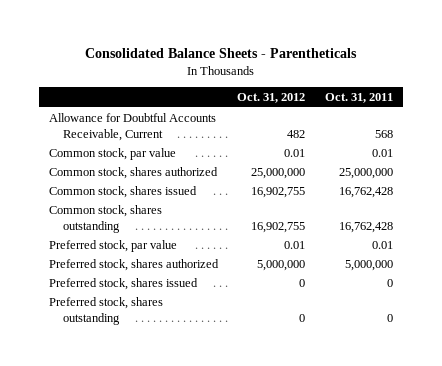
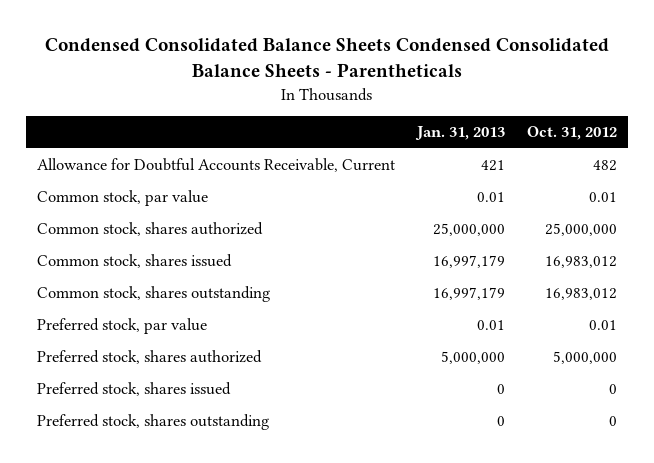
- Consolidated Balance Sheets - Parentheticals
+ Condensed Consolidated Balance Sheets Condensed Consolidated Balance Sheets - Parentheticals
- | Oct. 31, 2012 | Oct. 31, 2011
+ | Jan. 31, 2013 | Oct. 31, 2012
- Common stock, shares issued | 16,902,755 | 16,762,428
- Common stock, shares outstanding | 16,902,755 | 16,762,428
+ Common stock, shares issued | 16,997,179 | 16,983,012
+ Common stock, shares outstanding | 16,997,179 | 16,983,012

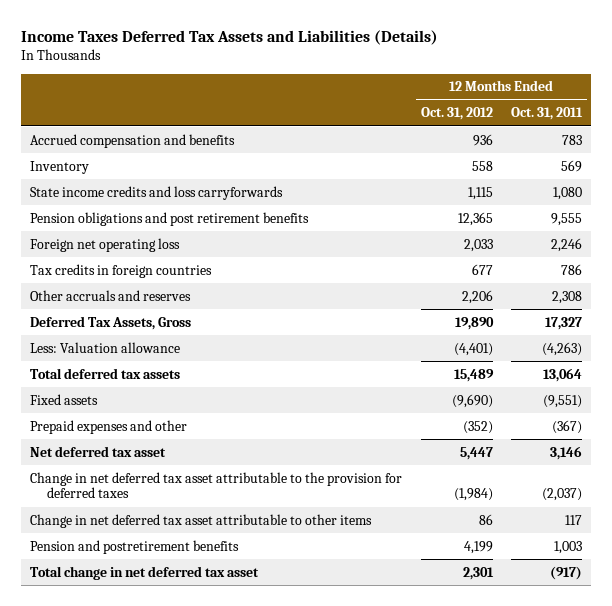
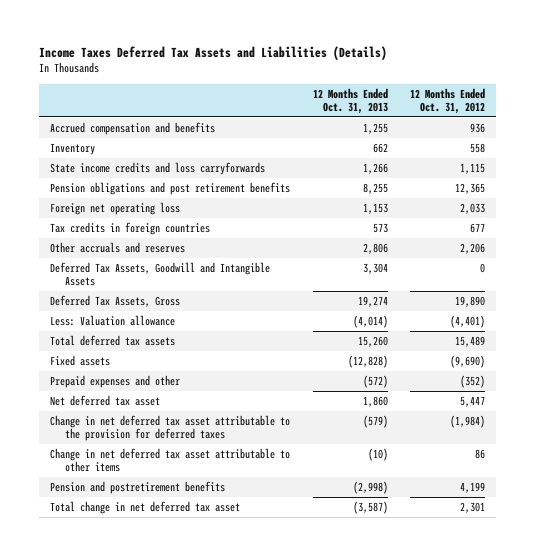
- | 12 Months Ended Oct. 31, 2012 | 12 Months Ended Oct. 31, 2011
+ | 12 Months Ended Oct. 31, 2013 | 12 Months Ended Oct. 31, 2012
+ Deferred Tax Assets, Goodwill and Intangible Assets | 3,304 | 0

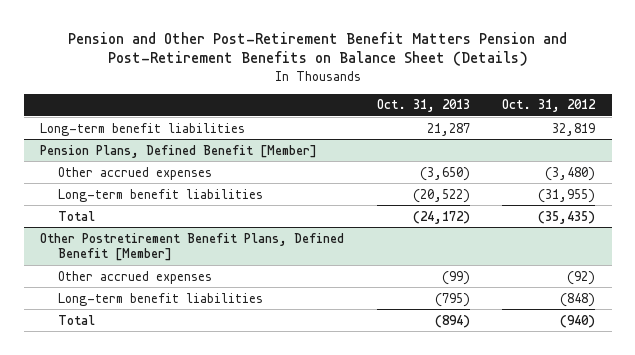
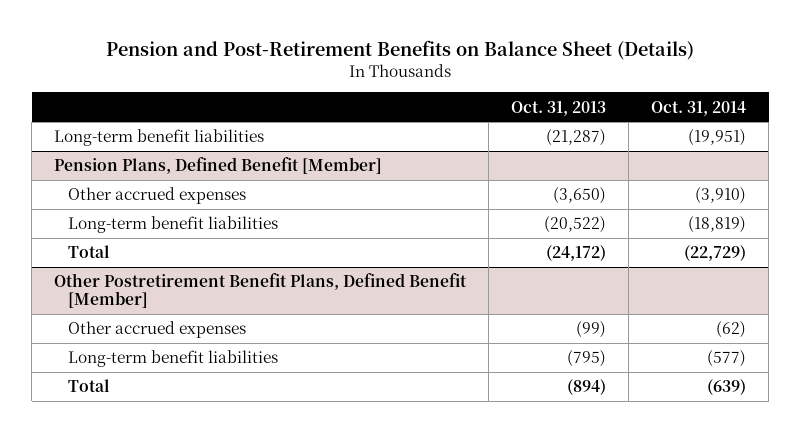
- Pension and Other Post-Retirement Benefit Matters Pension and Post-Retirement Benefits on Balance Sheet (Details)
+ Pension and Post-Retirement Benefits on Balance Sheet (Details)
- | Oct. 31, 2013 | Oct. 31, 2012
+ | Oct. 31, 2013 | Oct. 31, 2014
- Long-term benefit liabilities | 21,287 | 32,819
+ Long-term benefit liabilities | (21,287) | (19,951)

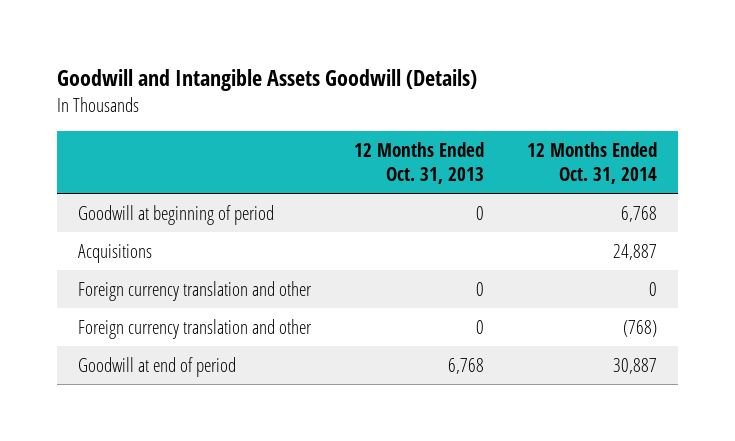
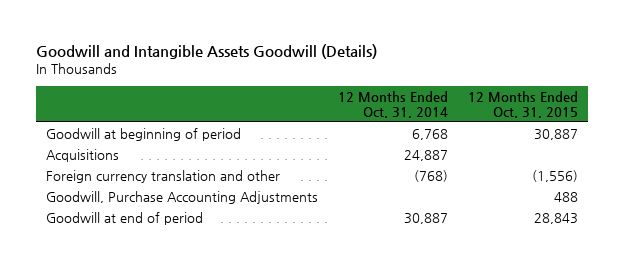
- | 12 Months Ended Oct. 31, 2013 | 12 Months Ended Oct. 31, 2014
+ | 12 Months Ended Oct. 31, 2014 | 12 Months Ended Oct. 31, 2015
- Foreign currency translation and other | 0 | 0
+ Goodwill, Purchase Accounting Adjustments | | 488

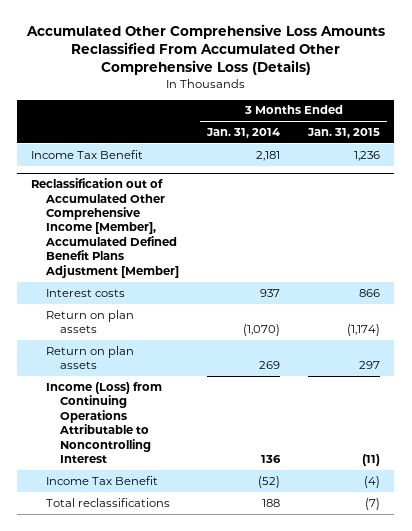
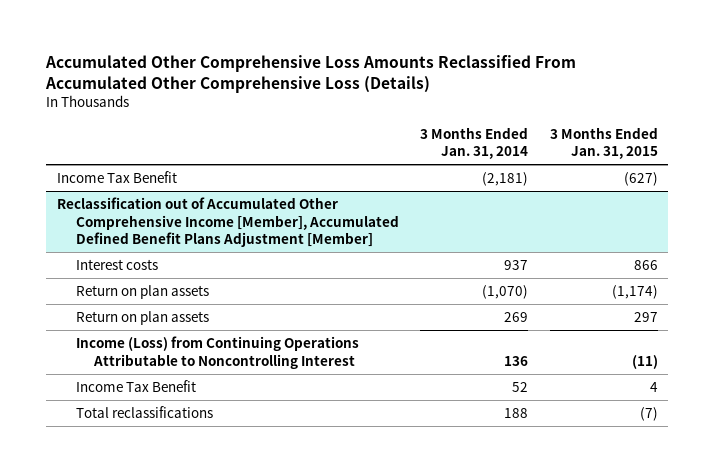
- Income Tax Benefit | 2,181 | 1,236
+ Income Tax Benefit | (2,181) | (627)
@ Reclassification out of Accumulated Other Comprehensive Income [Member], Accumulated Defined Benefit Plans Adjustment [Member]
- Income Tax Benefit | (52) | (4)
+ Income Tax Benefit | 52 | 4

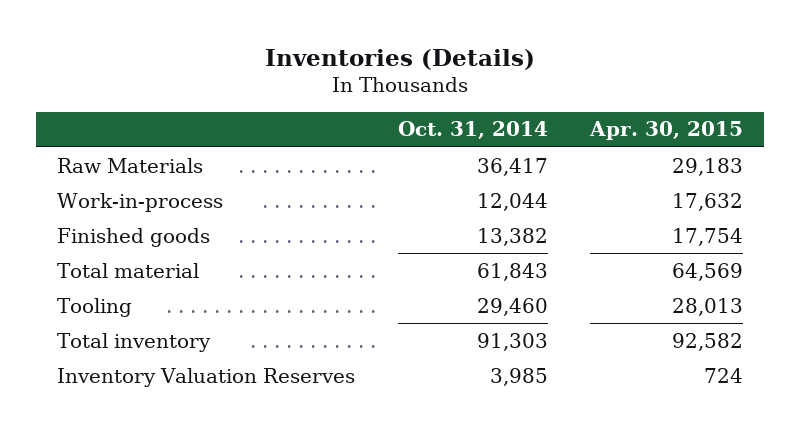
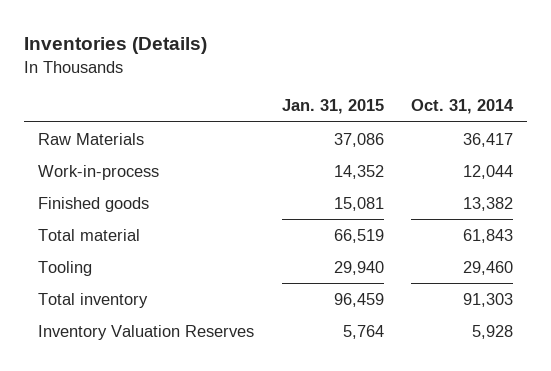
- | Oct. 31, 2014 | Apr. 30, 2015
+ | Jan. 31, 2015 | Oct. 31, 2014
- Inventory Valuation Reserves | 3,985 | 724
+ Inventory Valuation Reserves | 5,764 | 5,928

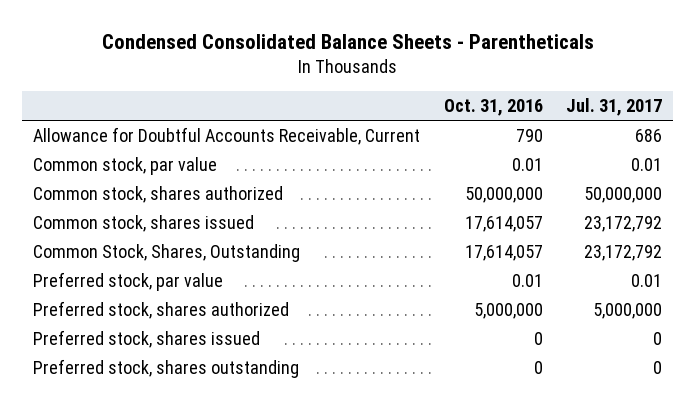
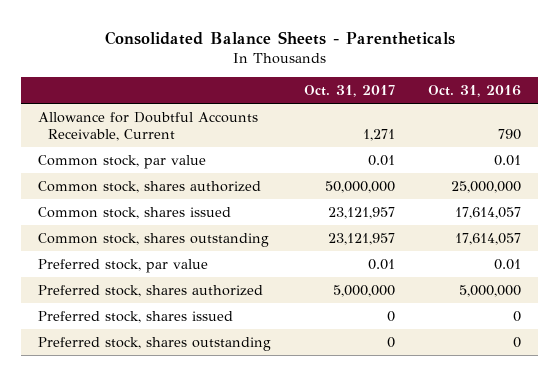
- Condensed Consolidated Balance Sheets - Parentheticals
+ Consolidated Balance Sheets - Parentheticals
- | Oct. 31, 2016 | Jul. 31, 2017
+ | Oct. 31, 2017 | Oct. 31, 2016
- Common stock, shares authorized | 50,000,000 | 50,000,000
+ Common stock, shares authorized | 50,000,000 | 25,000,000
- Common Stock, Shares, Outstanding | 17,614,057 | 23,172,792
+ Common stock, shares outstanding | 23,121,957 | 17,614,057

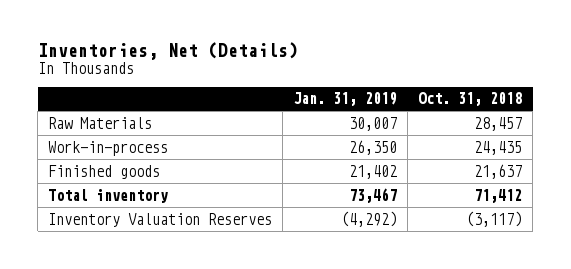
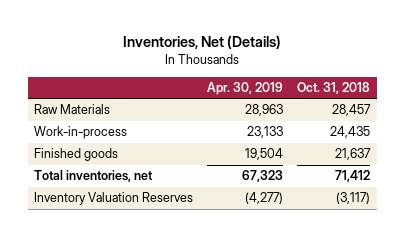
- | Jan. 31, 2019 | Oct. 31, 2018
+ | Apr. 30, 2019 | Oct. 31, 2018
- Total inventory | 73,467 | 71,412
+ Total inventories, net | 67,323 | 71,412

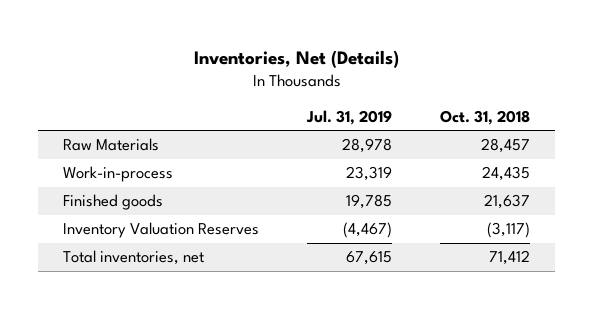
- | Apr. 30, 2019 | Oct. 31, 2018
+ | Jul. 31, 2019 | Oct. 31, 2018
moved down: Total inventories, net | 67,615 | 71,412

